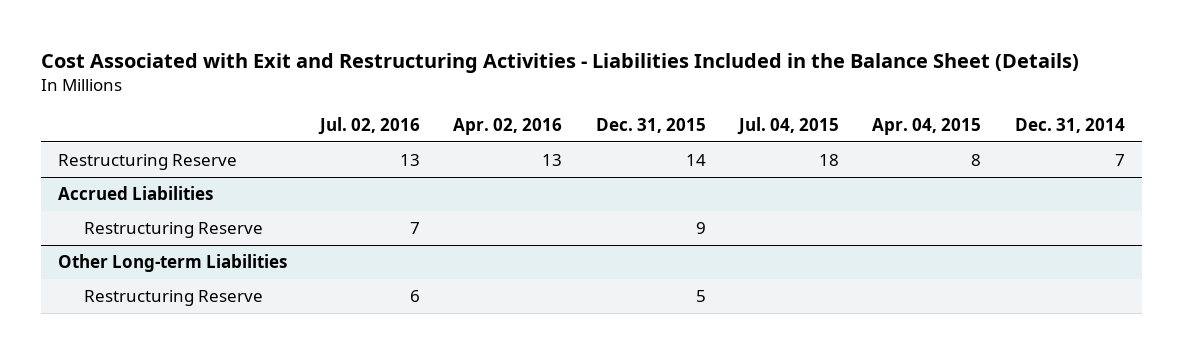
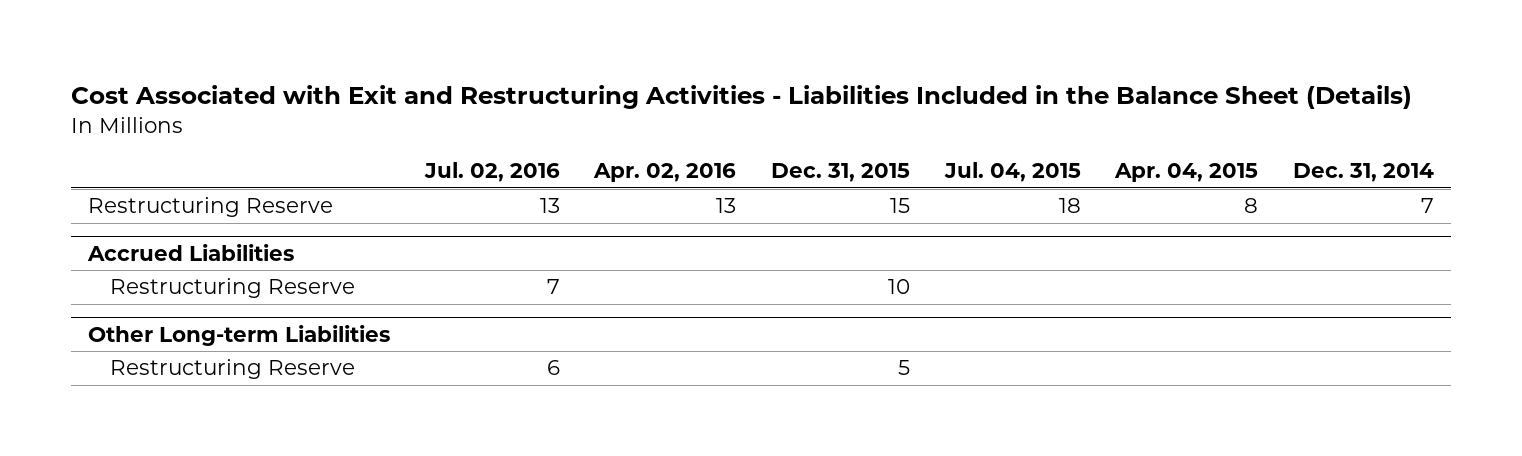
- Restructuring Reserve | 13 | 13 | 14 | 18 | 8 | 7
+ Restructuring Reserve | 13 | 13 | 15 | 18 | 8 | 7
@ Accrued Liabilities
- Restructuring Reserve | 7 | | 9 | | |
+ Restructuring Reserve | 7 | | 10 | | |

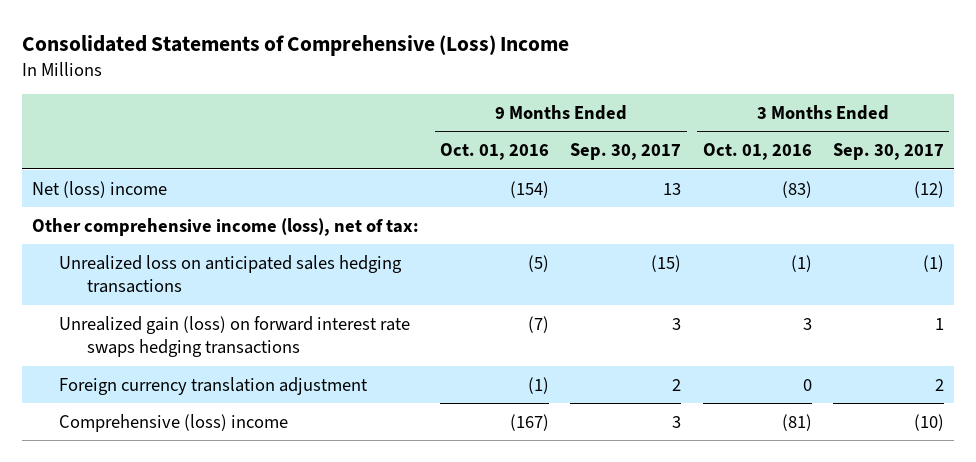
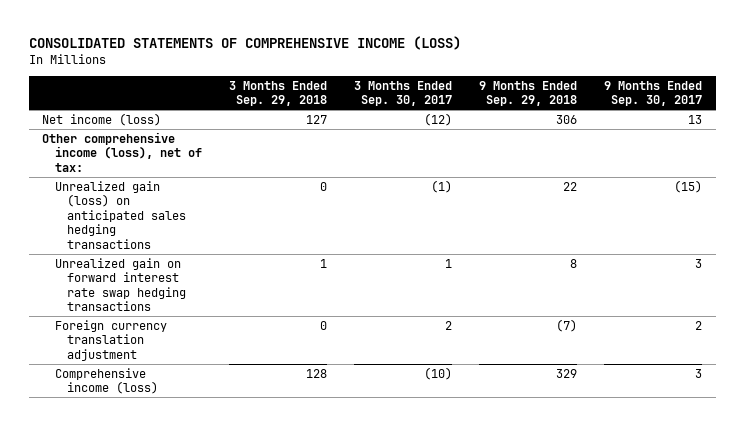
- Consolidated Statements of Comprehensive (Loss) Income
+ CONSOLIDATED STATEMENTS OF COMPREHENSIVE INCOME (LOSS)
- | 9 Months Ended Oct. 01, 2016 | 9 Months Ended Sep. 30, 2017 | 3 Months Ended Oct. 01, 2016 | 3 Months Ended Sep. 30, 2017
+ | 3 Months Ended Sep. 29, 2018 | 3 Months Ended Sep. 30, 2017 | 9 Months Ended Sep. 29, 2018 | 9 Months Ended Sep. 30, 2017
- Net (loss) income | (154) | 13 | (83) | (12)
+ Net income (loss) | 127 | (12) | 306 | 13
- Unrealized loss on anticipated sales hedging transactions | (5) | (15) | (1) | (1)
- Unrealized gain (loss) on forward interest rate swaps hedging transactions | (7) | 3 | 3 | 1
+ Unrealized gain (loss) on anticipated sales hedging transactions | 0 | (1) | 22 | (15)
+ Unrealized gain on forward interest rate swap hedging transactions | 1 | 1 | 8 | 3
- Comprehensive (loss) income | (167) | 3 | (81) | (10)
+ Comprehensive income (loss) | 128 | (10) | 329 | 3

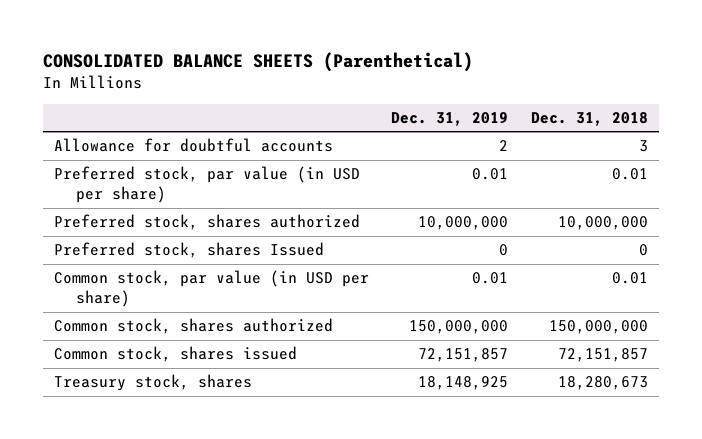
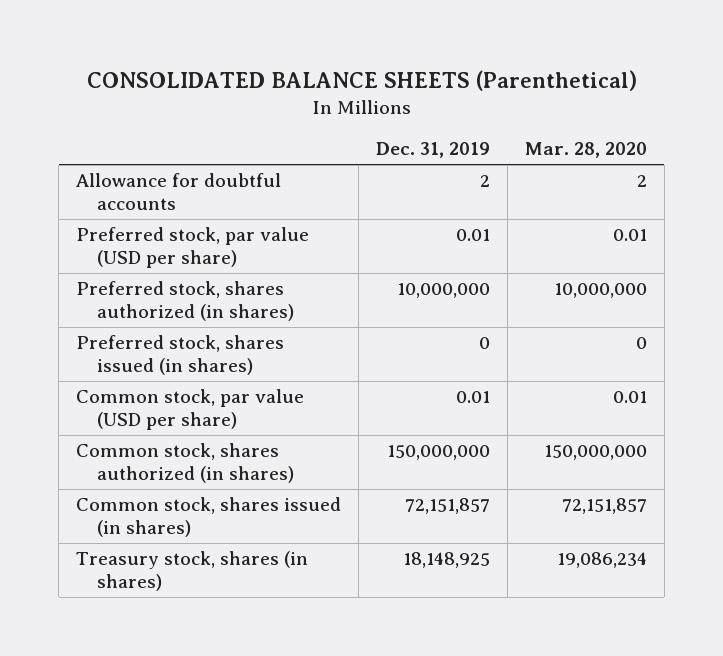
- | Dec. 31, 2019 | Dec. 31, 2018
+ | Dec. 31, 2019 | Mar. 28, 2020
- Preferred stock, par value (in USD per share) | 0.01 | 0.01
- Preferred stock, shares authorized | 10,000,000 | 10,000,000
- Preferred stock, shares Issued | 0 | 0
- Common stock, par value (in USD per share) | 0.01 | 0.01
- Common stock, shares authorized | 150,000,000 | 150,000,000
- Common stock, shares issued | 72,151,857 | 72,151,857
- Treasury stock, shares | 18,148,925 | 18,280,673
+ Preferred stock, par value (USD per share) | 0.01 | 0.01
+ Preferred stock, shares authorized (in shares) | 10,000,000 | 10,000,000
+ Preferred stock, shares issued (in shares) | 0 | 0
+ Common stock, par value (USD per share) | 0.01 | 0.01
+ Common stock, shares authorized (in shares) | 150,000,000 | 150,000,000
+ Common stock, shares issued (in shares) | 72,151,857 | 72,151,857
+ Treasury stock, shares (in shares) | 18,148,925 | 19,086,234

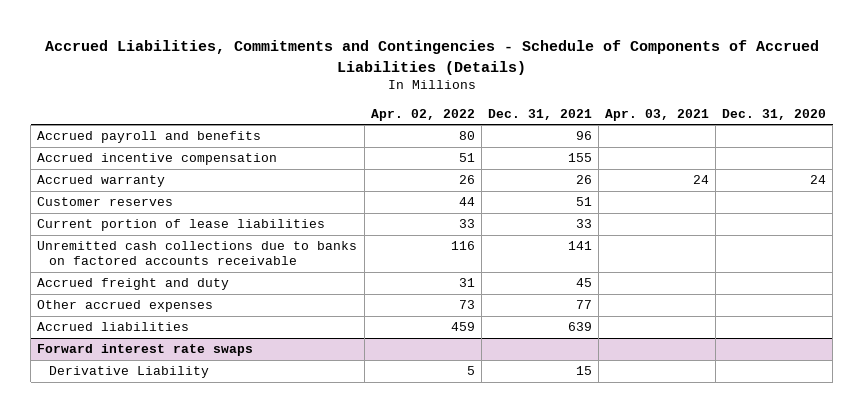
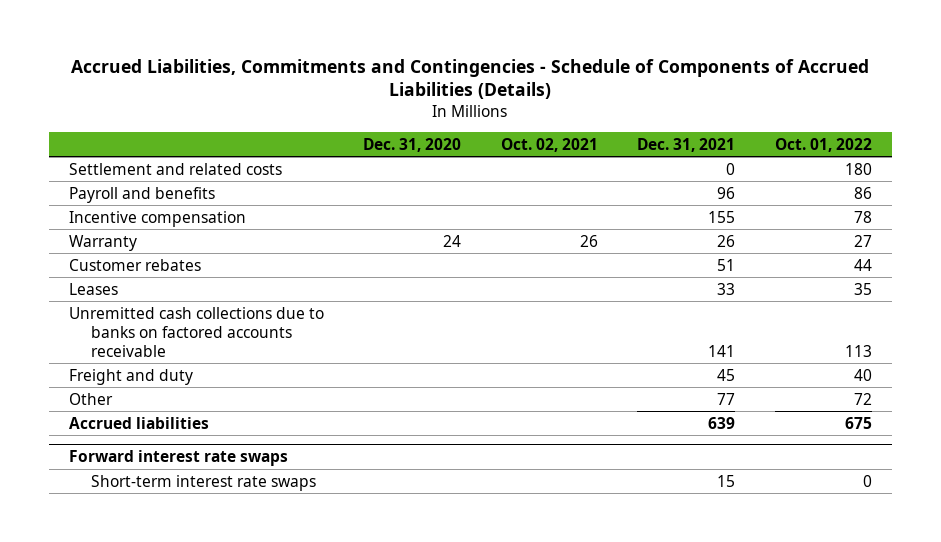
- | Apr. 02, 2022 | Dec. 31, 2021 | Apr. 03, 2021 | Dec. 31, 2020
+ | Dec. 31, 2020 | Oct. 02, 2021 | Dec. 31, 2021 | Oct. 01, 2022
- Accrued payroll and benefits | 80 | 96 | |
- Accrued incentive compensation | 51 | 155 | |
- Accrued warranty | 26 | 26 | 24 | 24
- Customer reserves | 44 | 51 | |
- Current portion of lease liabilities | 33 | 33 | |
+ Settlement and related costs | | | 0 | 180
+ Payroll and benefits | | | 96 | 86
+ Incentive compensation | | | 155 | 78
+ Warranty | 24 | 26 | 26 | 27
+ Customer rebates | | | 51 | 44
+ Leases | | | 33 | 35
- Accrued freight and duty | 31 | 45 | |
- Other accrued expenses | 73 | 77 | |
+ Freight and duty | | | 45 | 40
+ Other | | | 77 | 72
@ Forward interest rate swaps
- Derivative Liability | 5 | 15 | |
+ Short-term interest rate swaps | | | 15 | 0

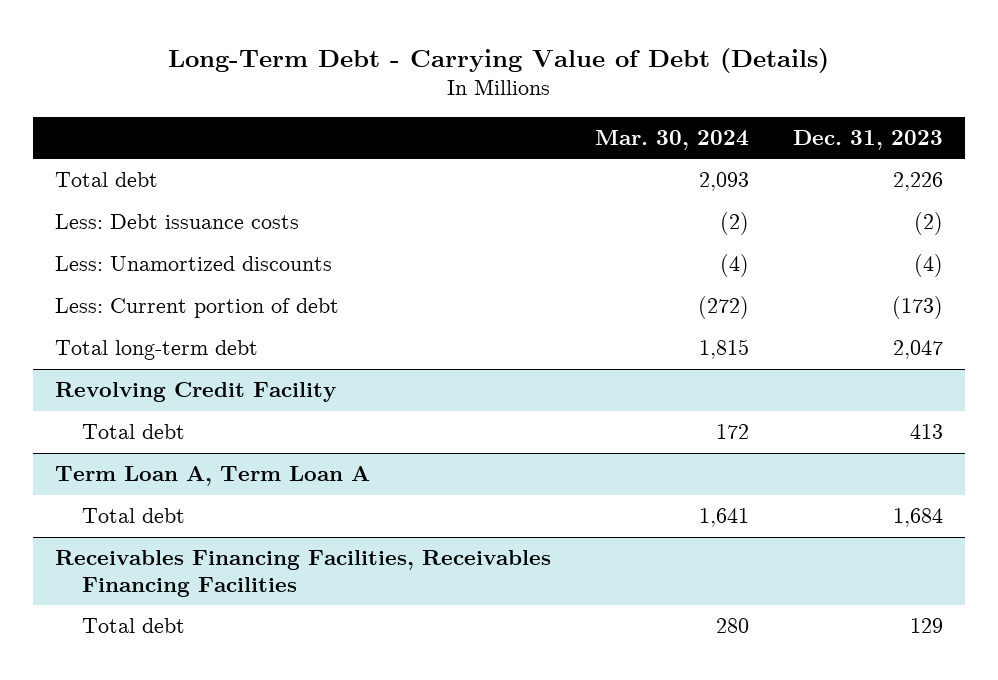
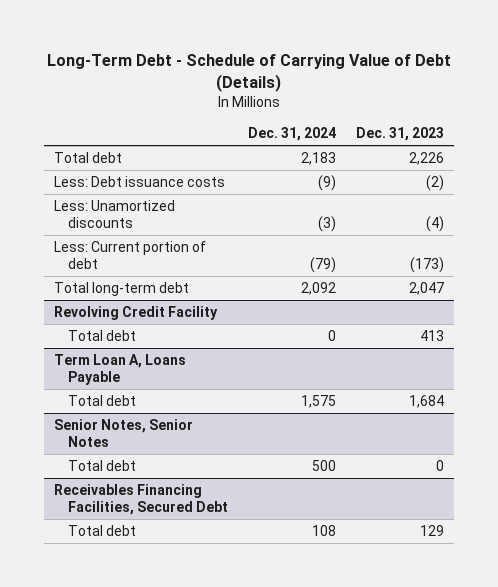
- Long-Term Debt - Carrying Value of Debt (Details)
+ Long-Term Debt - Schedule of Carrying Value of Debt (Details)
- | Mar. 30, 2024 | Dec. 31, 2023
+ | Dec. 31, 2024 | Dec. 31, 2023
- Term Loan A, Term Loan A
+ Term Loan A, Loans Payable
- Receivables Financing Facilities, Receivables Financing Facilities
+ Senior Notes, Senior Notes
+ Total debt | 500 | 0
+ Receivables Financing Facilities, Secured Debt

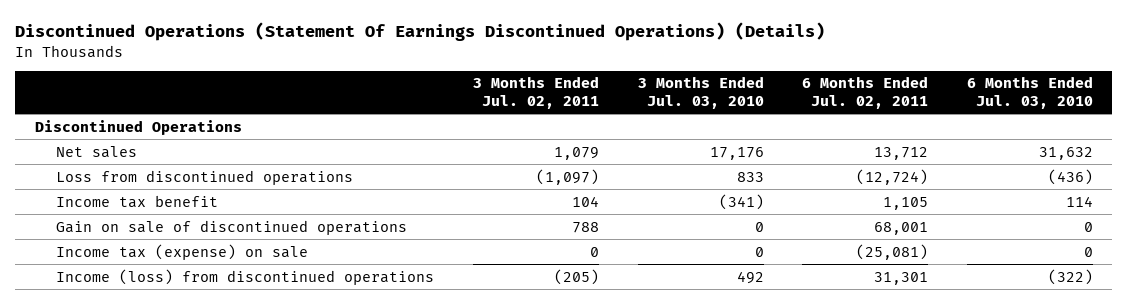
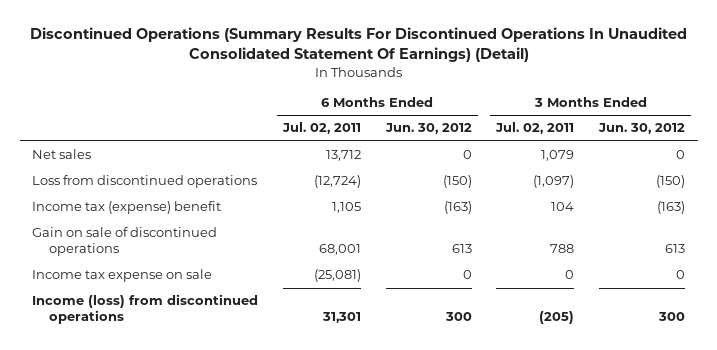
- Discontinued Operations (Statement Of Earnings Discontinued Operations) (Details)
+ Discontinued Operations (Summary Results For Discontinued Operations In Unaudited Consolidated Statement Of Earnings) (Detail)
- | 3 Months Ended Jul. 02, 2011 | 3 Months Ended Jul. 03, 2010 | 6 Months Ended Jul. 02, 2011 | 6 Months Ended Jul. 03, 2010
+ | 6 Months Ended Jul. 02, 2011 | 6 Months Ended Jun. 30, 2012 | 3 Months Ended Jul. 02, 2011 | 3 Months Ended Jun. 30, 2012
- Discontinued Operations
- Income tax benefit | 104 | (341) | 1,105 | 114
+ Income tax (expense) benefit | 1,105 | (163) | 104 | (163)
- Income tax (expense) on sale | 0 | 0 | (25,081) | 0
+ Income tax expense on sale | (25,081) | 0 | 0 | 0

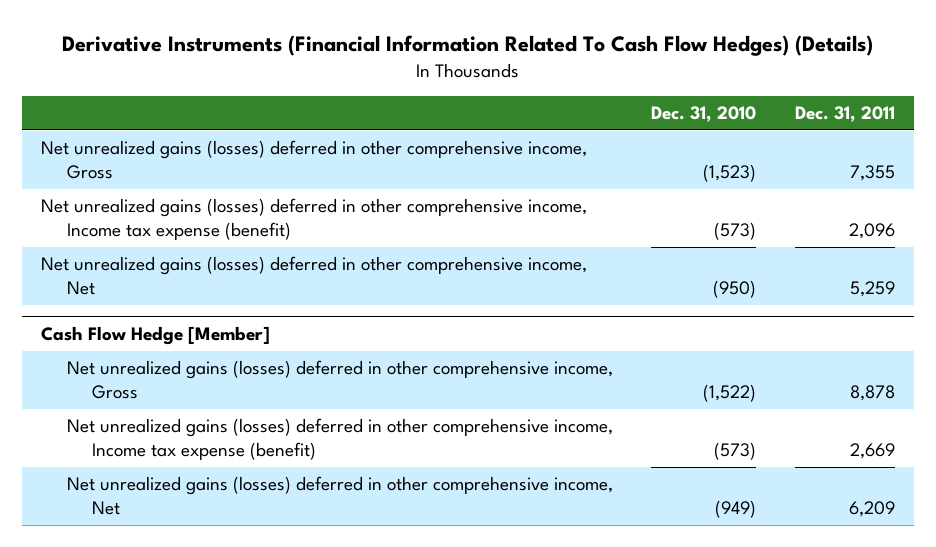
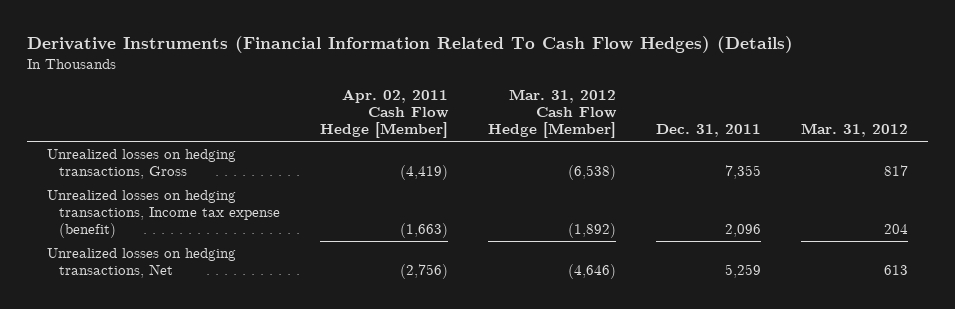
- | Dec. 31, 2010 | Dec. 31, 2011
+ | Apr. 02, 2011 Cash Flow Hedge [Member] | Mar. 31, 2012 Cash Flow Hedge [Member] | Dec. 31, 2011 | Mar. 31, 2012
- Net unrealized gains (losses) deferred in other comprehensive income, Gross | (1,523) | 7,355
- Net unrealized gains (losses) deferred in other comprehensive income, Income tax expense (benefit) | (573) | 2,096
- Net unrealized gains (losses) deferred in other comprehensive income, Net | (950) | 5,259
- Cash Flow Hedge [Member]
- Net unrealized gains (losses) deferred in other comprehensive income, Gross | (1,522) | 8,878
- Net unrealized gains (losses) deferred in other comprehensive income, Income tax expense (benefit) | (573) | 2,669
- Net unrealized gains (losses) deferred in other comprehensive income, Net | (949) | 6,209
+ Unrealized losses on hedging transactions, Gross | (4,419) | (6,538) | 7,355 | 817
+ Unrealized losses on hedging transactions, Income tax expense (benefit) | (1,663) | (1,892) | 2,096 | 204
+ Unrealized losses on hedging transactions, Net | (2,756) | (4,646) | 5,259 | 613

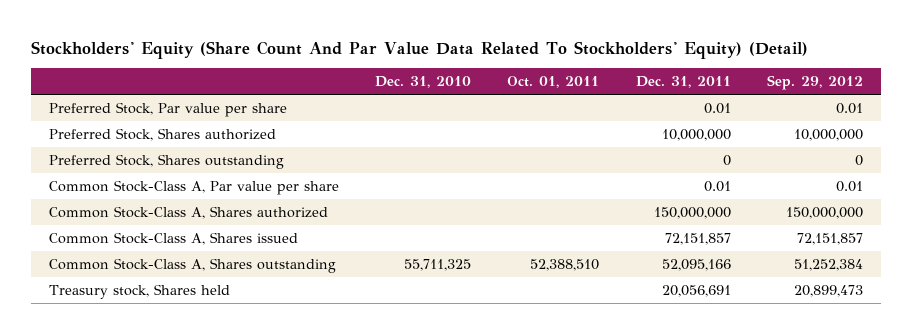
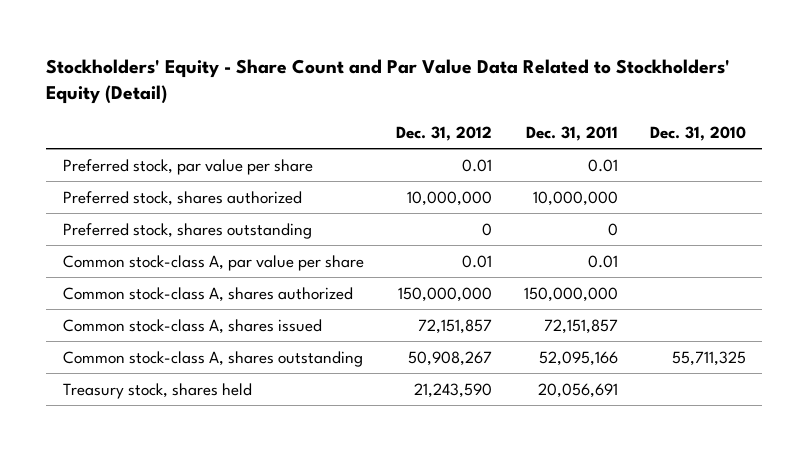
- Stockholders' Equity (Share Count And Par Value Data Related To Stockholders' Equity) (Detail)
+ Stockholders' Equity - Share Count and Par Value Data Related to Stockholders' Equity (Detail)
- | Dec. 31, 2010 | Oct. 01, 2011 | Dec. 31, 2011 | Sep. 29, 2012
+ | Dec. 31, 2012 | Dec. 31, 2011 | Dec. 31, 2010
- Preferred Stock, Par value per share | | | 0.01 | 0.01
- Preferred Stock, Shares authorized | | | 10,000,000 | 10,000,000
- Preferred Stock, Shares outstanding | | | 0 | 0
- Common Stock-Class A, Par value per share | | | 0.01 | 0.01
- Common Stock-Class A, Shares authorized | | | 150,000,000 | 150,000,000
- Common Stock-Class A, Shares issued | | | 72,151,857 | 72,151,857
- Common Stock-Class A, Shares outstanding | 55,711,325 | 52,388,510 | 52,095,166 | 51,252,384
- Treasury stock, Shares held | | | 20,056,691 | 20,899,473
+ Preferred stock, par value per share | 0.01 | 0.01 |
+ Preferred stock, shares authorized | 10,000,000 | 10,000,000 |
+ Preferred stock, shares outstanding | 0 | 0 |
+ Common stock-class A, par value per share | 0.01 | 0.01 |
+ Common stock-class A, shares authorized | 150,000,000 | 150,000,000 |
+ Common stock-class A, shares issued | 72,151,857 | 72,151,857 |
+ Common stock-class A, shares outstanding | 50,908,267 | 52,095,166 | 55,711,325
+ Treasury stock, shares held | 21,243,590 | 20,056,691 |

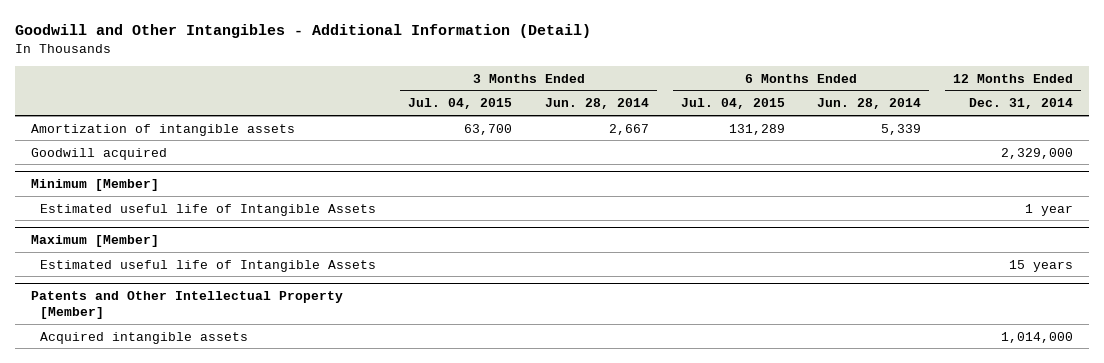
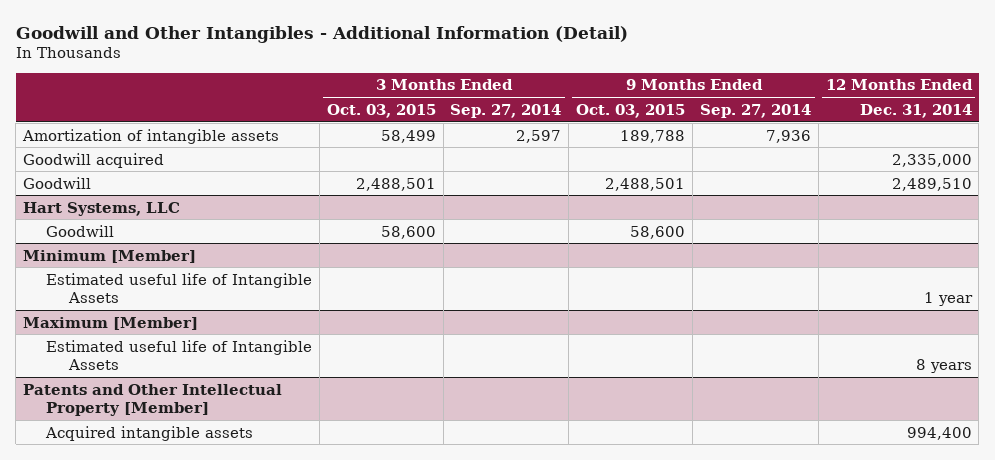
- | 3 Months Ended Jul. 04, 2015 | 3 Months Ended Jun. 28, 2014 | 6 Months Ended Jul. 04, 2015 | 6 Months Ended Jun. 28, 2014 | 12 Months Ended Dec. 31, 2014
+ | 3 Months Ended Oct. 03, 2015 | 3 Months Ended Sep. 27, 2014 | 9 Months Ended Oct. 03, 2015 | 9 Months Ended Sep. 27, 2014 | 12 Months Ended Dec. 31, 2014
- Goodwill acquired | | | | | 2,329,000
+ Goodwill acquired | | | | | 2,335,000
+ Goodwill | 2,488,501 | | 2,488,501 | | 2,489,510
+ Hart Systems, LLC
+ Goodwill | 58,600 | | 58,600 | |
@ Maximum [Member]
- Estimated useful life of Intangible Assets | | | | | 15 years
+ Estimated useful life of Intangible Assets | | | | | 8 years
@ Patents and Other Intellectual Property [Member]
- Acquired intangible assets | | | | | 1,014,000
+ Acquired intangible assets | | | | | 994,400

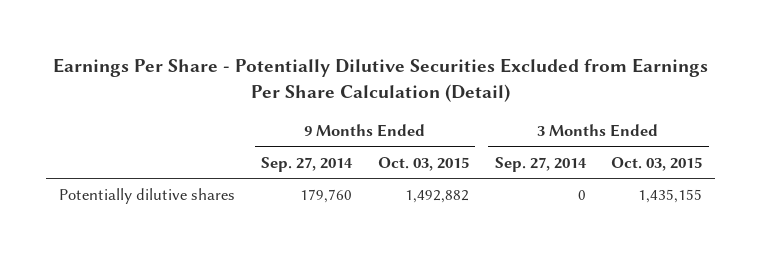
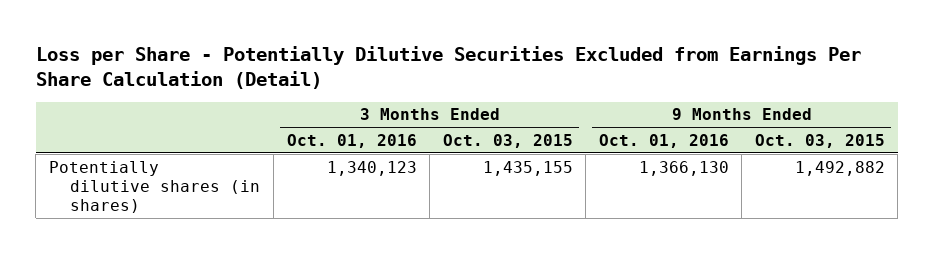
- Earnings Per Share - Potentially Dilutive Securities Excluded from Earnings Per Share Calculation (Detail)
+ Loss per Share - Potentially Dilutive Securities Excluded from Earnings Per Share Calculation (Detail)
- | 9 Months Ended Sep. 27, 2014 | 9 Months Ended Oct. 03, 2015 | 3 Months Ended Sep. 27, 2014 | 3 Months Ended Oct. 03, 2015
+ | 3 Months Ended Oct. 01, 2016 | 3 Months Ended Oct. 03, 2015 | 9 Months Ended Oct. 01, 2016 | 9 Months Ended Oct. 03, 2015
- Potentially dilutive shares | 179,760 | 1,492,882 | 0 | 1,435,155
+ Potentially dilutive shares (in shares) | 1,340,123 | 1,435,155 | 1,366,130 | 1,492,882

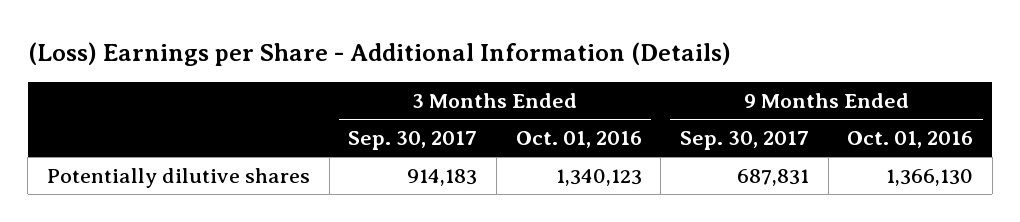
- Loss per Share - Potentially Dilutive Securities Excluded from Earnings Per Share Calculation (Detail)
+ (Loss) Earnings per Share - Additional Information (Details)
- | 3 Months Ended Oct. 01, 2016 | 3 Months Ended Oct. 03, 2015 | 9 Months Ended Oct. 01, 2016 | 9 Months Ended Oct. 03, 2015
+ | 3 Months Ended Sep. 30, 2017 | 3 Months Ended Oct. 01, 2016 | 9 Months Ended Sep. 30, 2017 | 9 Months Ended Oct. 01, 2016
- Potentially dilutive shares (in shares) | 1,340,123 | 1,435,155 | 1,366,130 | 1,492,882
+ Potentially dilutive shares | 914,183 | 1,340,123 | 687,831 | 1,366,130

